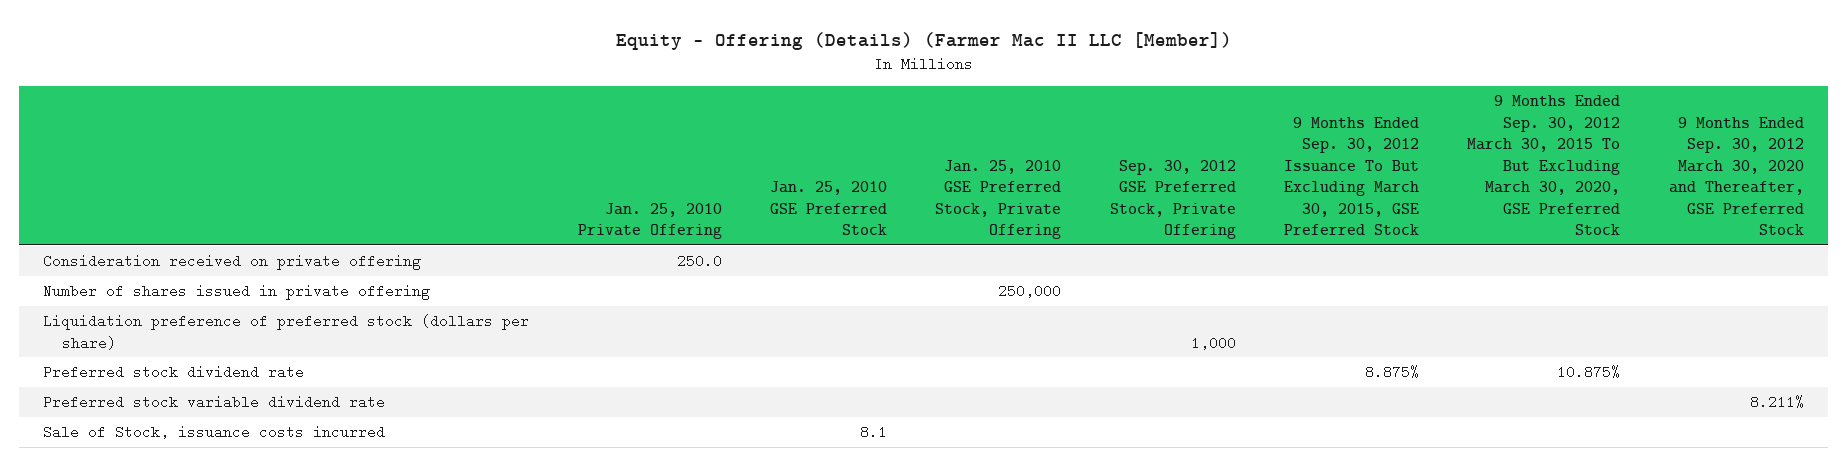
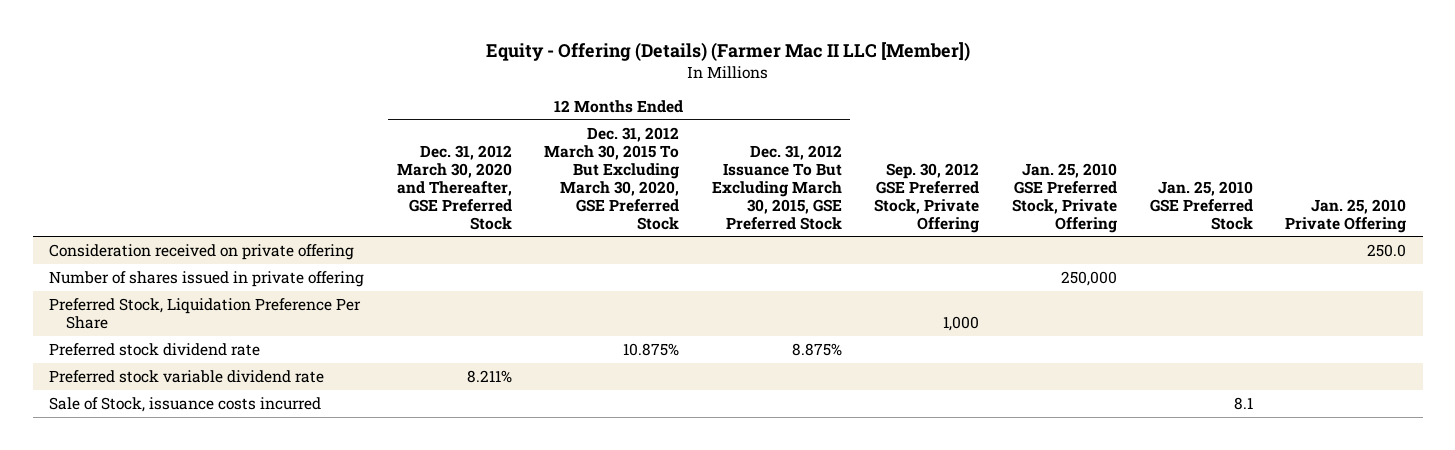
- | Jan. 25, 2010 Private Offering | Jan. 25, 2010 GSE Preferred Stock | Jan. 25, 2010 GSE Preferred Stock, Private Offering | Sep. 30, 2012 GSE Preferred Stock, Private Offering | 9 Months Ended Sep. 30, 2012 Issuance To But Excluding March 30, 2015, GSE Preferred Stock | 9 Months Ended Sep. 30, 2012 March 30, 2015 To But Excluding March 30, 2020, GSE Preferred Stock | 9 Months Ended Sep. 30, 2012 March 30, 2020 and Thereafter, GSE Preferred Stock
+ | 12 Months Ended Dec. 31, 2012 March 30, 2020 and Thereafter, GSE Preferred Stock | 12 Months Ended Dec. 31, 2012 March 30, 2015 To But Excluding March 30, 2020, GSE Preferred Stock | 12 Months Ended Dec. 31, 2012 Issuance To But Excluding March 30, 2015, GSE Preferred Stock | Sep. 30, 2012 GSE Preferred Stock, Private Offering | Jan. 25, 2010 GSE Preferred Stock, Private Offering | Jan. 25, 2010 GSE Preferred Stock | Jan. 25, 2010 Private Offering
- Liquidation preference of preferred stock (dollars per share) | | | | 1,000 | | |
+ Preferred Stock, Liquidation Preference Per Share | | | | 1,000 | | |

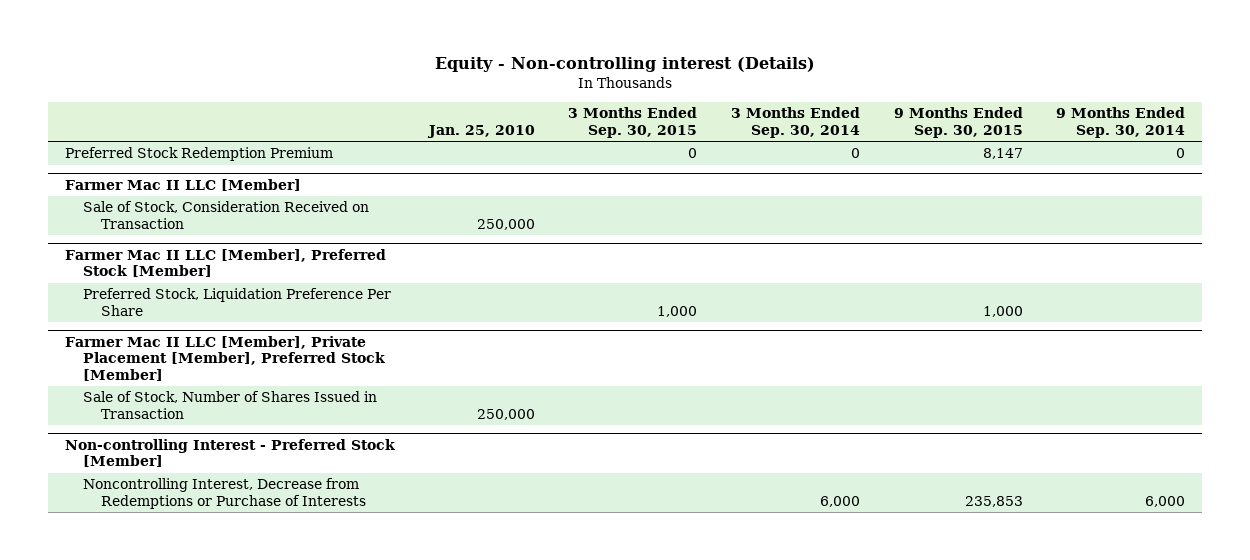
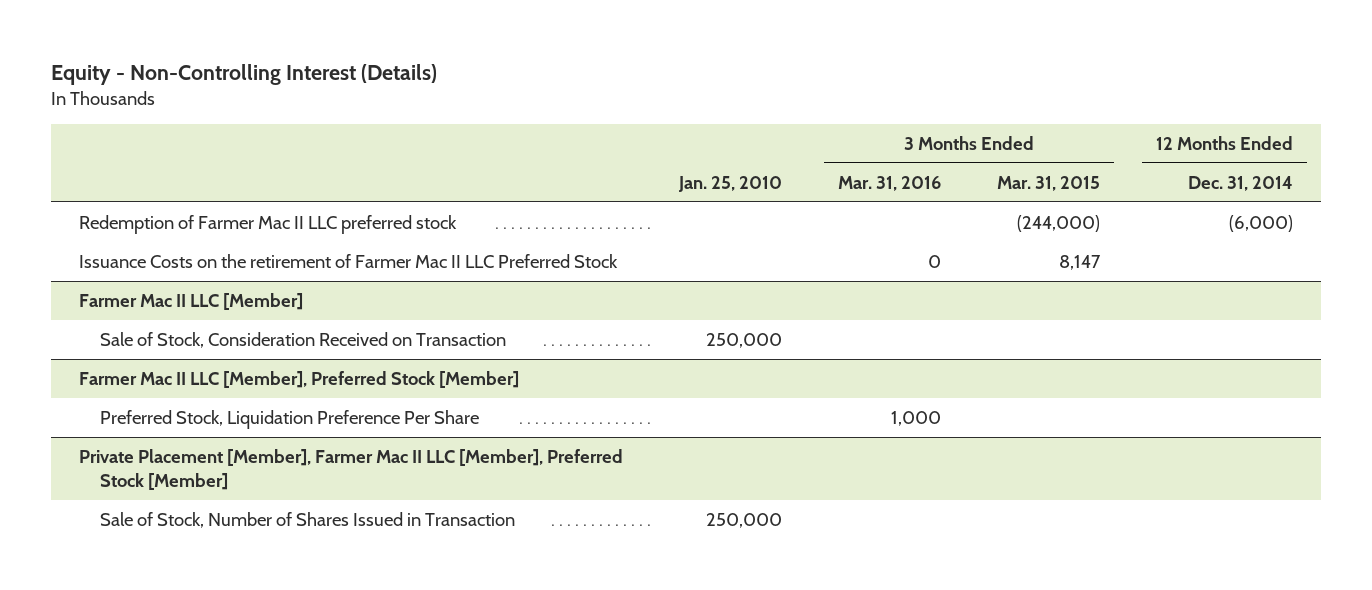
- Equity - Non-controlling interest (Details)
+ Equity - Non-Controlling Interest (Details)
- | Jan. 25, 2010 | 3 Months Ended Sep. 30, 2015 | 3 Months Ended Sep. 30, 2014 | 9 Months Ended Sep. 30, 2015 | 9 Months Ended Sep. 30, 2014
+ | Jan. 25, 2010 | 3 Months Ended Mar. 31, 2016 | 3 Months Ended Mar. 31, 2015 | 12 Months Ended Dec. 31, 2014
- Preferred Stock Redemption Premium | | 0 | 0 | 8,147 | 0
+ Redemption of Farmer Mac II LLC preferred stock | | | (244,000) | (6,000)
+ Issuance Costs on the retirement of Farmer Mac II LLC Preferred Stock | | 0 | 8,147 |
- Farmer Mac II LLC [Member], Private Placement [Member], Preferred Stock [Member]
+ Private Placement [Member], Farmer Mac II LLC [Member], Preferred Stock [Member]
- Non-controlling Interest - Preferred Stock [Member]
- Noncontrolling Interest, Decrease from Redemptions or Purchase of Interests | | | 6,000 | 235,853 | 6,000

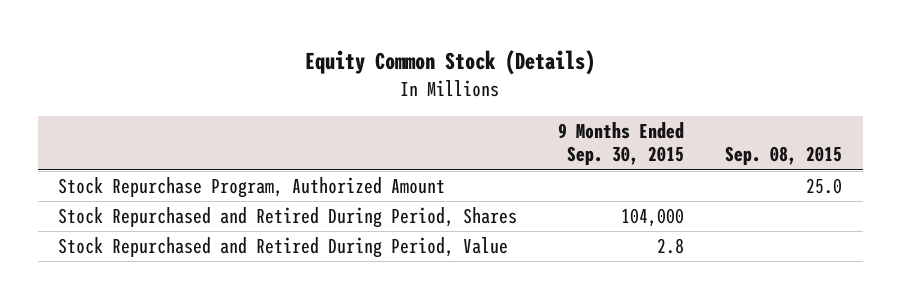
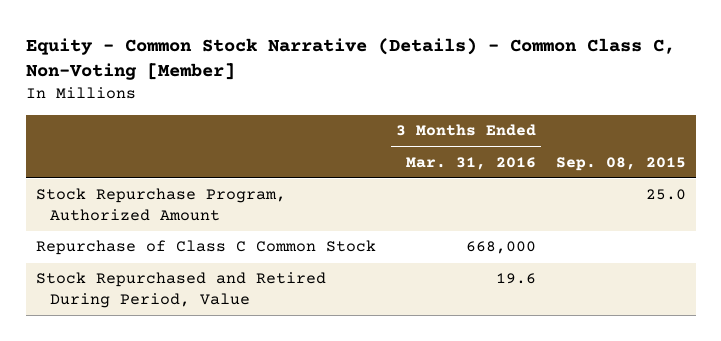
- Equity Common Stock (Details)
+ Equity - Common Stock Narrative (Details) - Common Class C, Non-Voting [Member]
- | 9 Months Ended Sep. 30, 2015 | Sep. 08, 2015
+ | 3 Months Ended Mar. 31, 2016 | Sep. 08, 2015
- Stock Repurchased and Retired During Period, Shares | 104,000 |
+ Repurchase of Class C Common Stock | 668,000 |

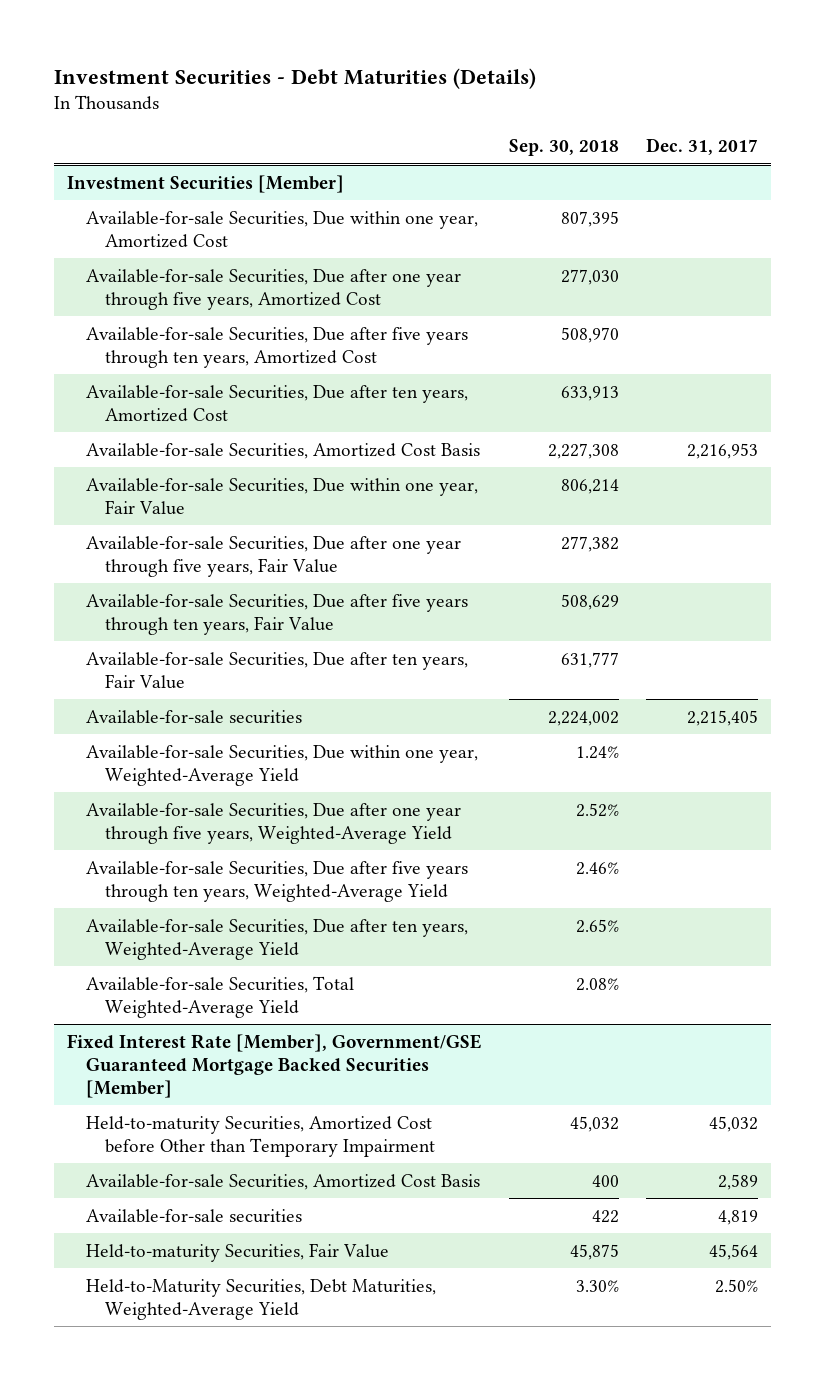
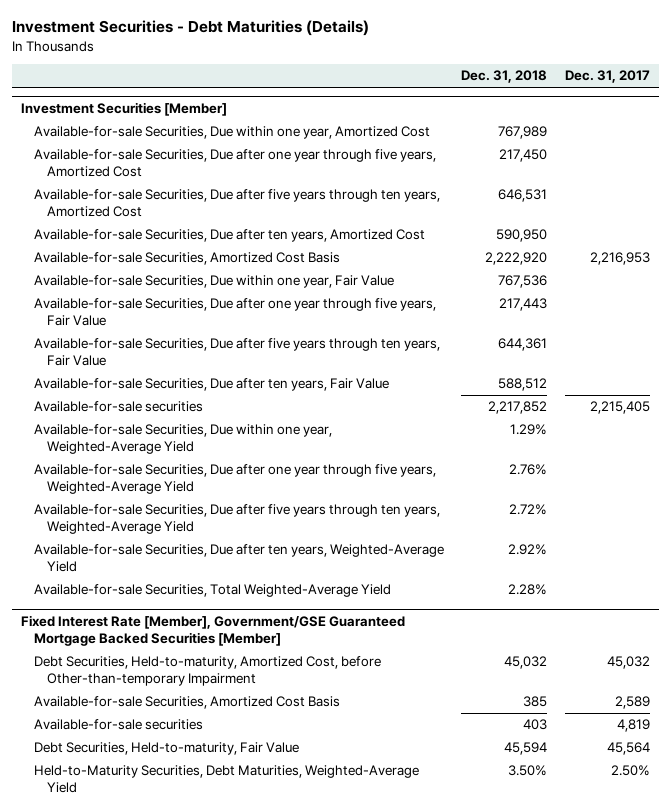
- | Sep. 30, 2018 | Dec. 31, 2017
+ | Dec. 31, 2018 | Dec. 31, 2017
@ Fixed Interest Rate [Member], Government/GSE Guaranteed Mortgage Backed Securities [Member]
- Held-to-maturity Securities, Amortized Cost before Other than Temporary Impairment | 45,032 | 45,032
+ Debt Securities, Held-to-maturity, Amortized Cost, before Other-than-temporary Impairment | 45,032 | 45,032
- Held-to-maturity Securities, Fair Value | 45,875 | 45,564
+ Debt Securities, Held-to-maturity, Fair Value | 45,594 | 45,564

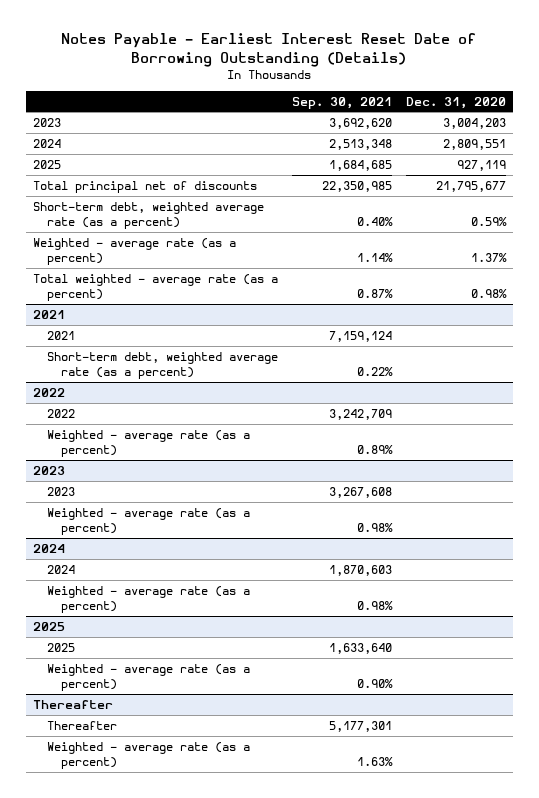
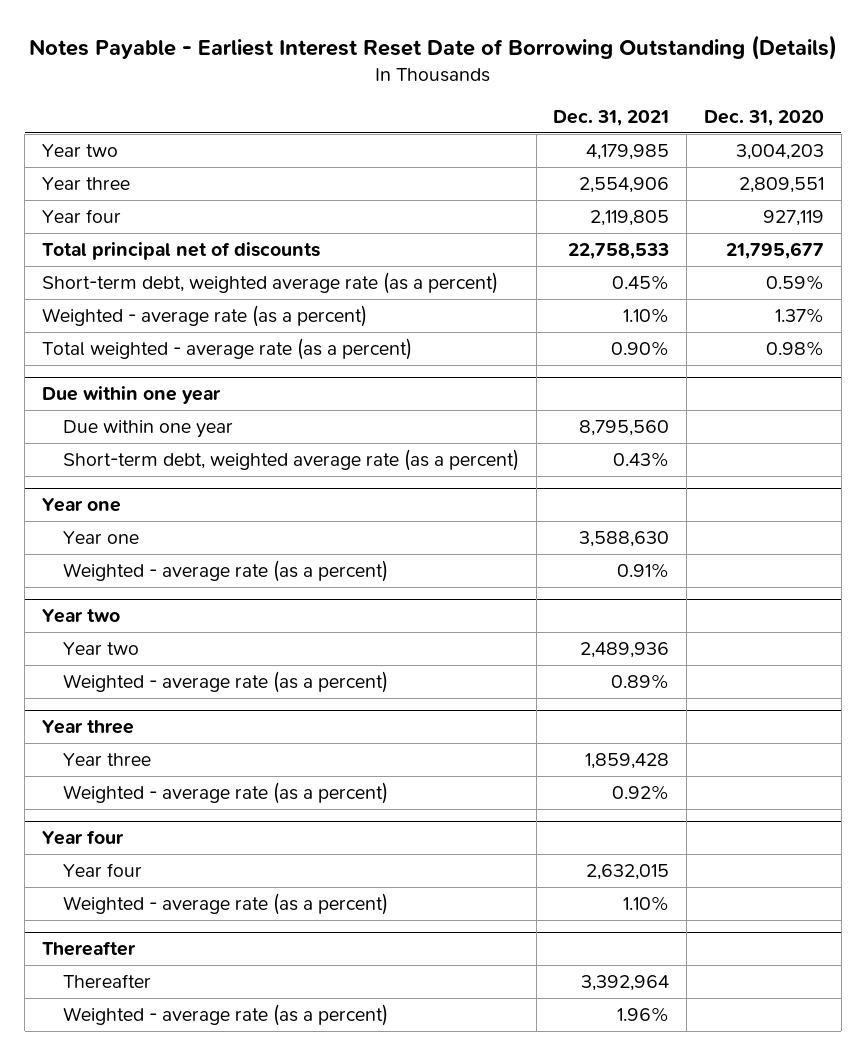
- | Sep. 30, 2021 | Dec. 31, 2020
+ | Dec. 31, 2021 | Dec. 31, 2020
- 2023 | 3,692,620 | 3,004,203
- 2024 | 2,513,348 | 2,809,551
- 2025 | 1,684,685 | 927,119
+ Year two | 4,179,985 | 3,004,203
+ Year three | 2,554,906 | 2,809,551
+ Year four | 2,119,805 | 927,119
- 2021
- 2021 | 7,159,124 |
+ Due within one year
+ Due within one year | 8,795,560 |
- 2022
- 2022 | 3,242,709 |
+ Year one
+ Year one | 3,588,630 |
- 2023
- 2023 | 3,267,608 |
+ Year two
+ Year two | 2,489,936 |
- 2024
- 2024 | 1,870,603 |
+ Year three
+ Year three | 1,859,428 |
- 2025
- 2025 | 1,633,640 |
+ Year four
+ Year four | 2,632,015 |

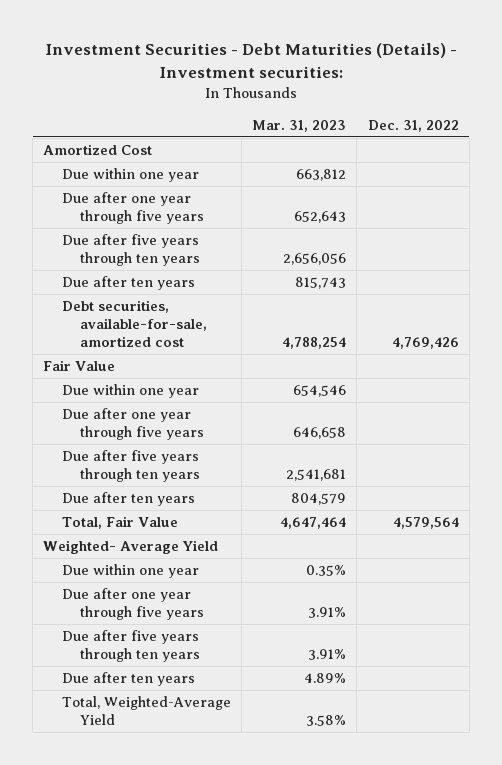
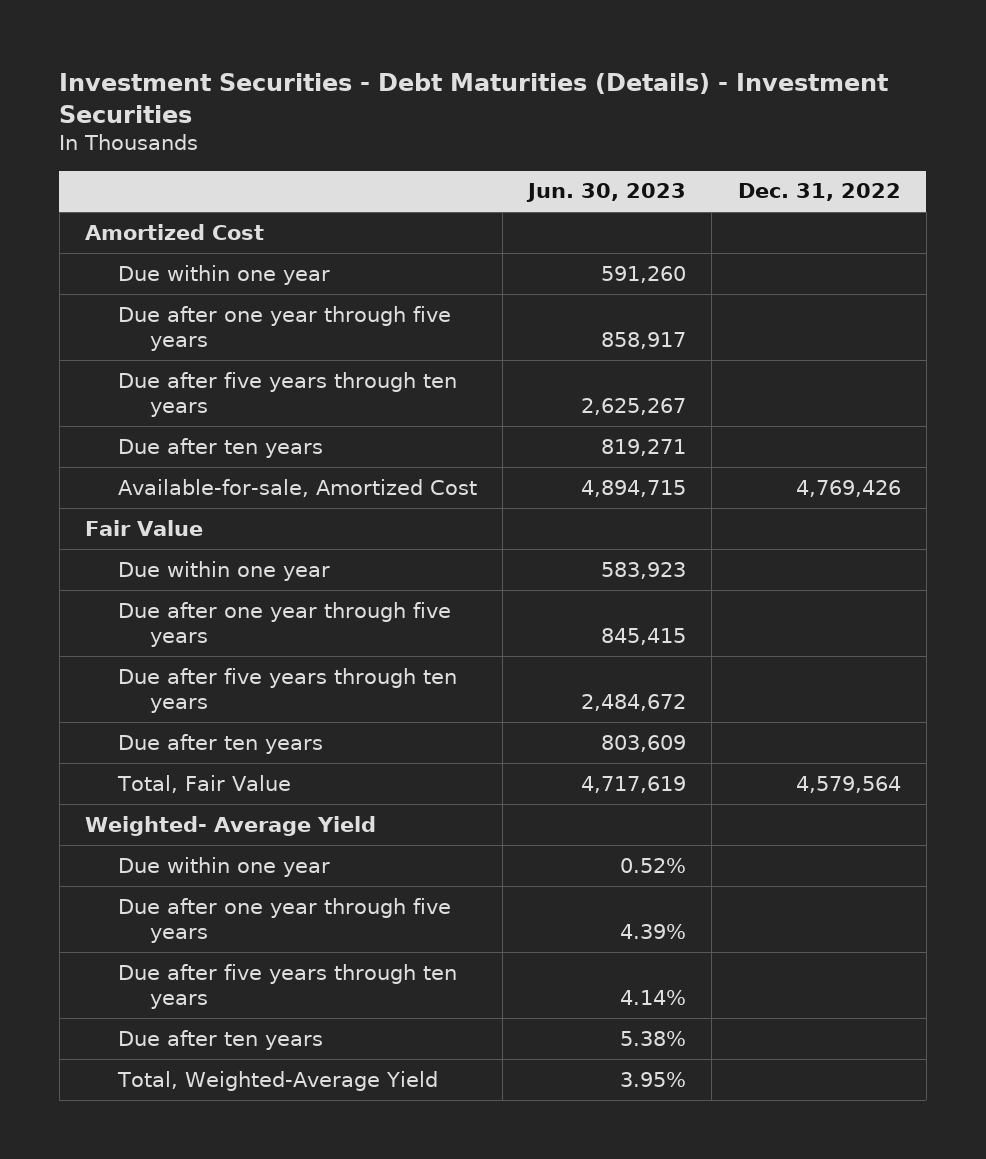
- Investment Securities - Debt Maturities (Details) - Investment securities:
+ Investment Securities - Debt Maturities (Details) - Investment Securities
- | Mar. 31, 2023 | Dec. 31, 2022
+ | Jun. 30, 2023 | Dec. 31, 2022
- Debt securities, available-for-sale, amortized cost | 4,788,254 | 4,769,426
+ Available-for-sale, Amortized Cost | 4,894,715 | 4,769,426

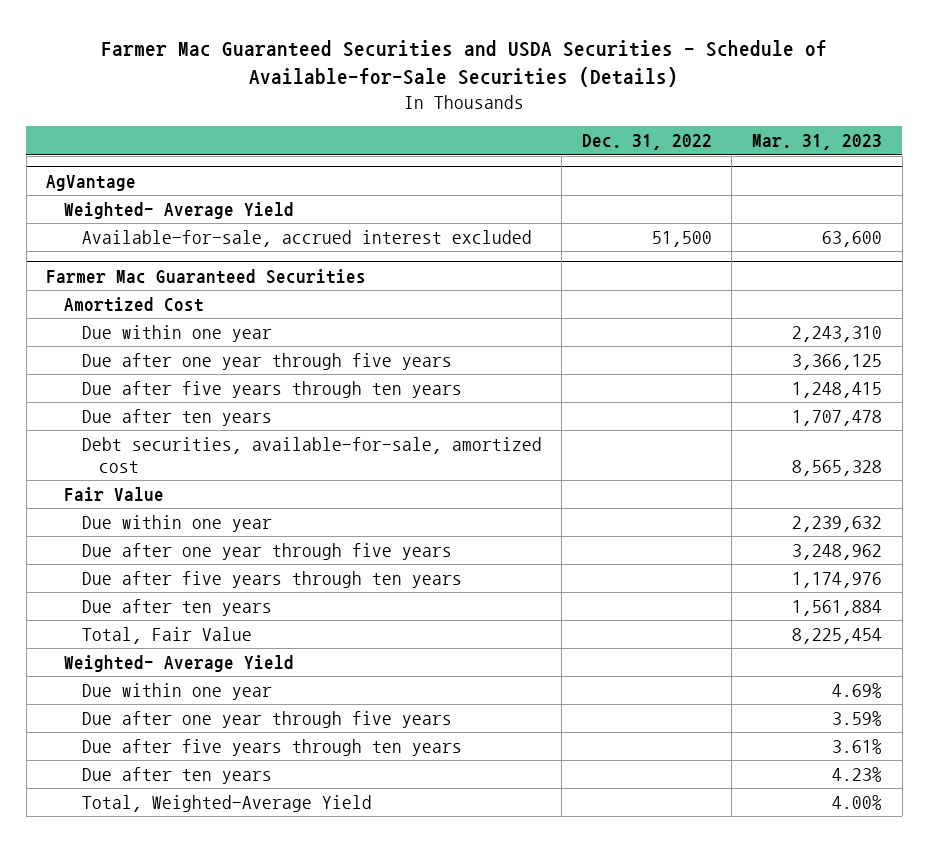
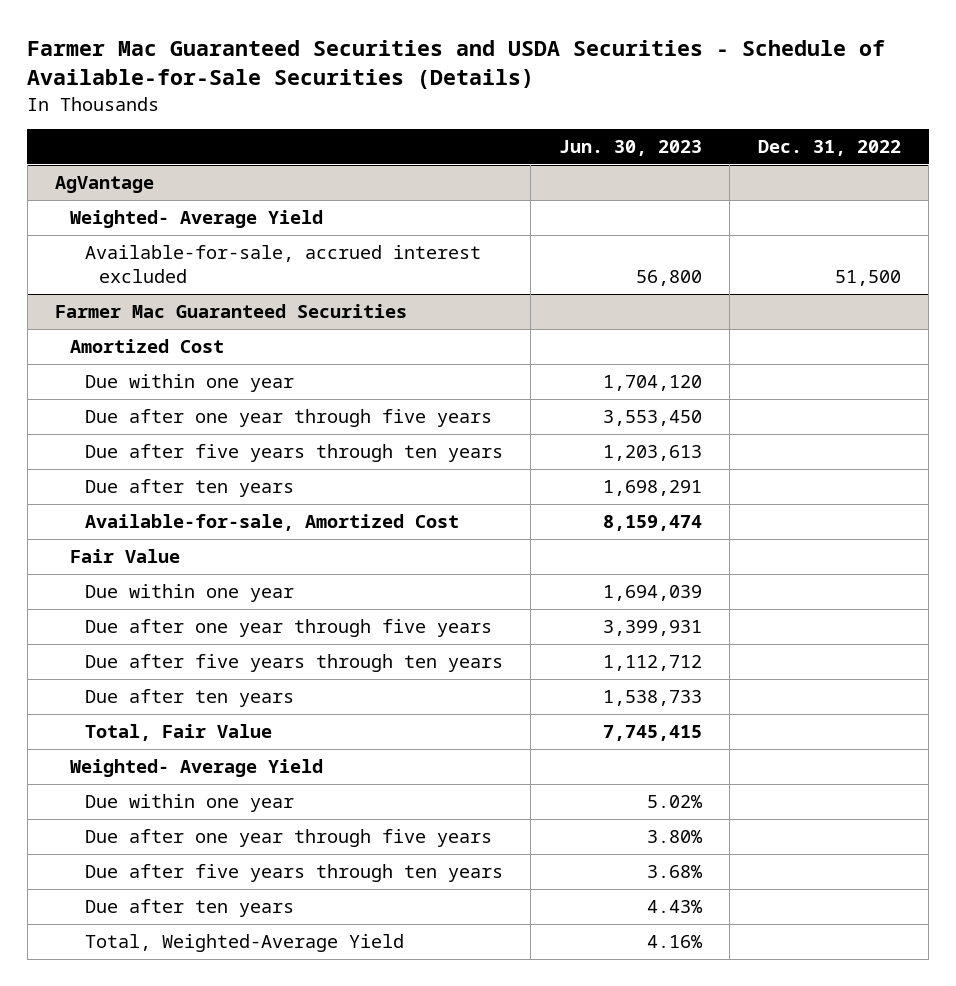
- | Dec. 31, 2022 | Mar. 31, 2023
+ | Jun. 30, 2023 | Dec. 31, 2022
@ Farmer Mac Guaranteed Securities
- Debt securities, available-for-sale, amortized cost | | 8,565,328
+ Available-for-sale, Amortized Cost | 8,159,474 |

